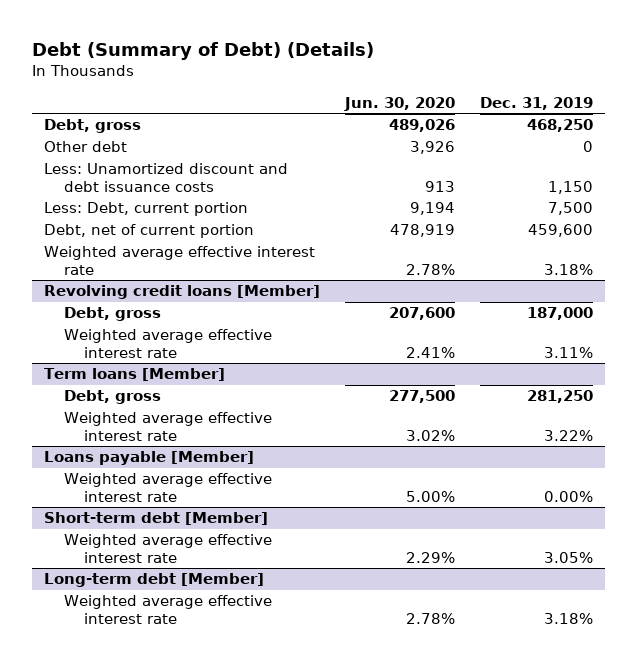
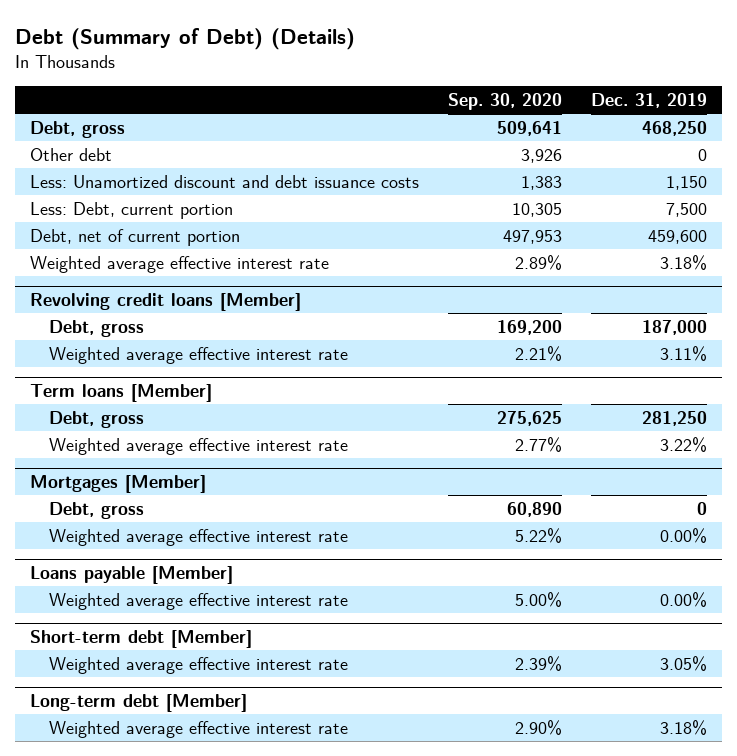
- | Jun. 30, 2020 | Dec. 31, 2019
+ | Sep. 30, 2020 | Dec. 31, 2019
+ Mortgages [Member]
+ Debt, gross | 60,890 | 0
+ Weighted average effective interest rate | 5.22% | 0.00%

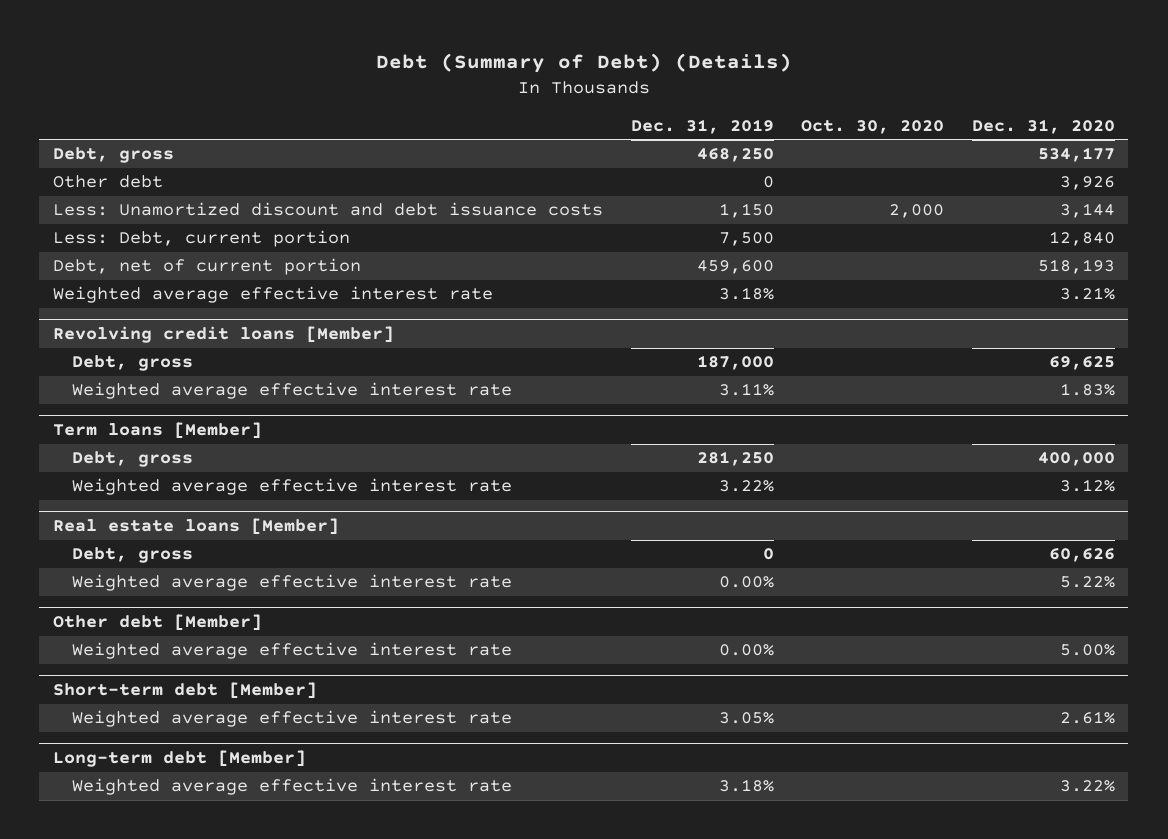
- | Sep. 30, 2020 | Dec. 31, 2019
+ | Dec. 31, 2019 | Oct. 30, 2020 | Dec. 31, 2020
- Mortgages [Member]
+ Real estate loans [Member]
- Loans payable [Member]
+ Other debt [Member]

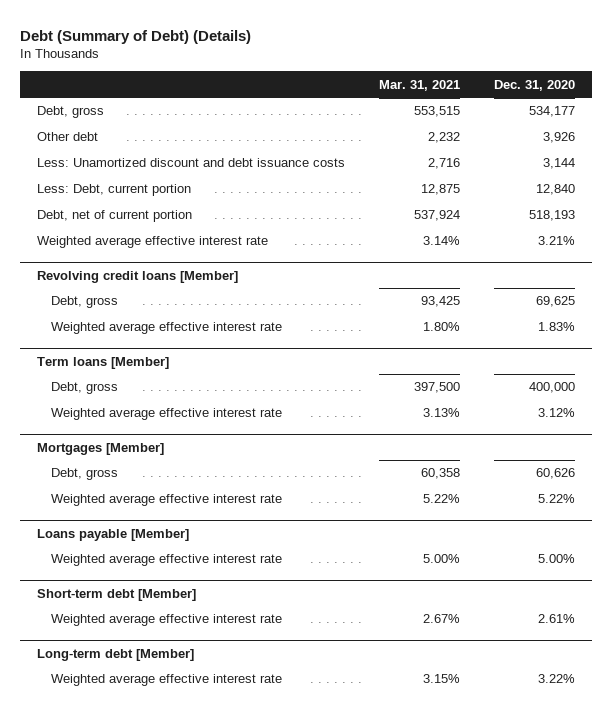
- | Dec. 31, 2019 | Oct. 30, 2020 | Dec. 31, 2020
+ | Mar. 31, 2021 | Dec. 31, 2020
- Real estate loans [Member]
+ Mortgages [Member]
- Other debt [Member]
+ Loans payable [Member]

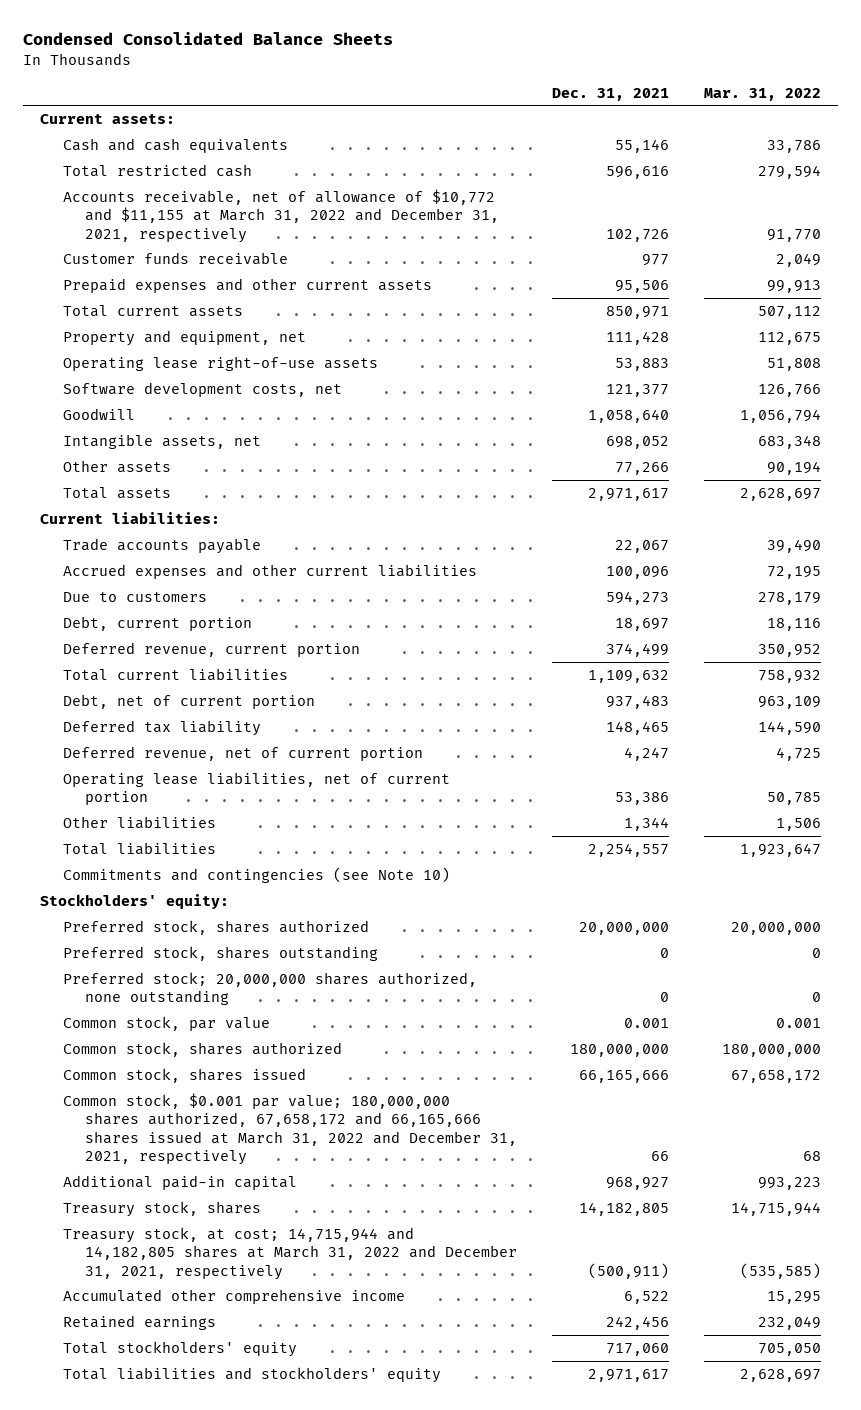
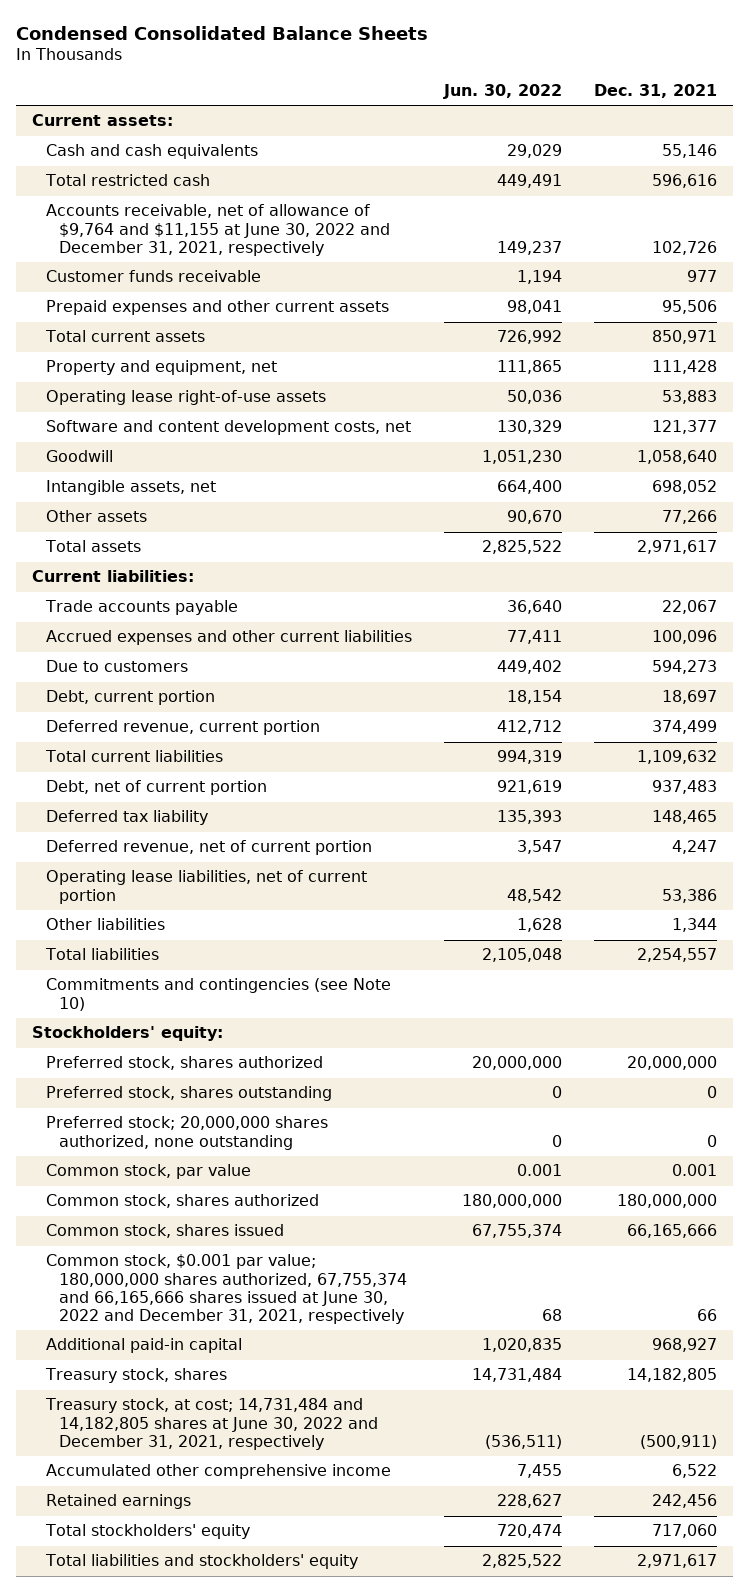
- | Dec. 31, 2021 | Mar. 31, 2022
+ | Jun. 30, 2022 | Dec. 31, 2021
- Accounts receivable, net of allowance of $10,772 and $11,155 at March 31, 2022 and December 31, 2021, respectively | 102,726 | 91,770
+ Accounts receivable, net of allowance of $9,764 and $11,155 at June 30, 2022 and December 31, 2021, respectively | 149,237 | 102,726
- Software development costs, net | 121,377 | 126,766
+ Software and content development costs, net | 130,329 | 121,377
- Common stock, $0.001 par value; 180,000,000 shares authorized, 67,658,172 and 66,165,666 shares issued at March 31, 2022 and December 31, 2021, respectively | 66 | 68
+ Common stock, $0.001 par value; 180,000,000 shares authorized, 67,755,374 and 66,165,666 shares issued at June 30, 2022 and December 31, 2021, respectively | 68 | 66
- Treasury stock, at cost; 14,715,944 and 14,182,805 shares at March 31, 2022 and December 31, 2021, respectively | (500,911) | (535,585)
+ Treasury stock, at cost; 14,731,484 and 14,182,805 shares at June 30, 2022 and December 31, 2021, respectively | (536,511) | (500,911)

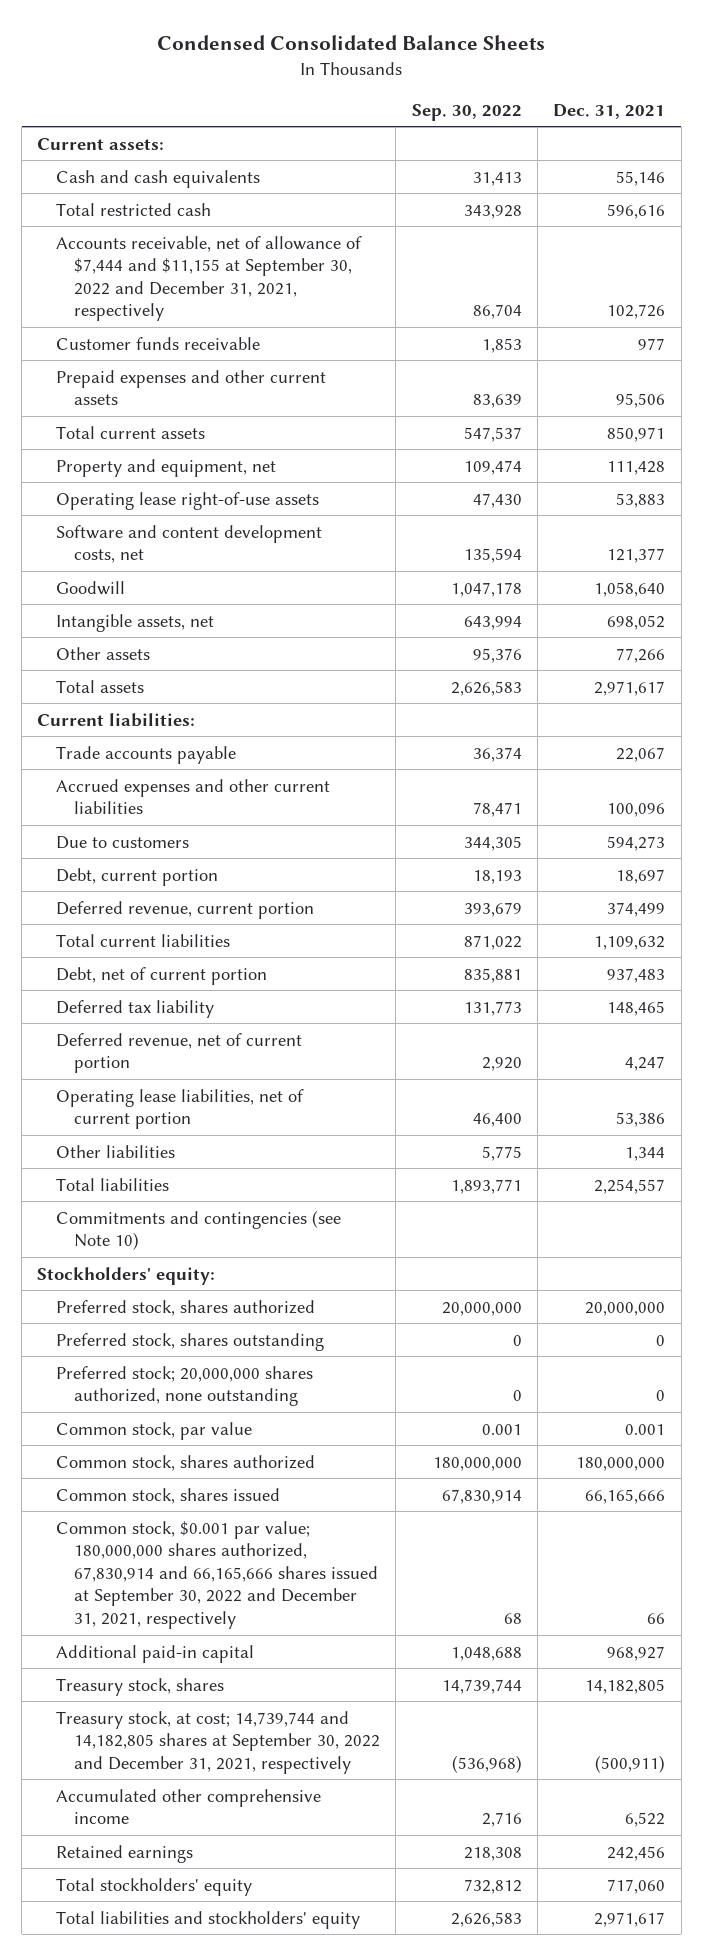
- | Jun. 30, 2022 | Dec. 31, 2021
+ | Sep. 30, 2022 | Dec. 31, 2021
- Accounts receivable, net of allowance of $9,764 and $11,155 at June 30, 2022 and December 31, 2021, respectively | 149,237 | 102,726
+ Accounts receivable, net of allowance of $7,444 and $11,155 at September 30, 2022 and December 31, 2021, respectively | 86,704 | 102,726
- Common stock, $0.001 par value; 180,000,000 shares authorized, 67,755,374 and 66,165,666 shares issued at June 30, 2022 and December 31, 2021, respectively | 68 | 66
+ Common stock, $0.001 par value; 180,000,000 shares authorized, 67,830,914 and 66,165,666 shares issued at September 30, 2022 and December 31, 2021, respectively | 68 | 66
- Treasury stock, at cost; 14,731,484 and 14,182,805 shares at June 30, 2022 and December 31, 2021, respectively | (536,511) | (500,911)
+ Treasury stock, at cost; 14,739,744 and 14,182,805 shares at September 30, 2022 and December 31, 2021, respectively | (536,968) | (500,911)

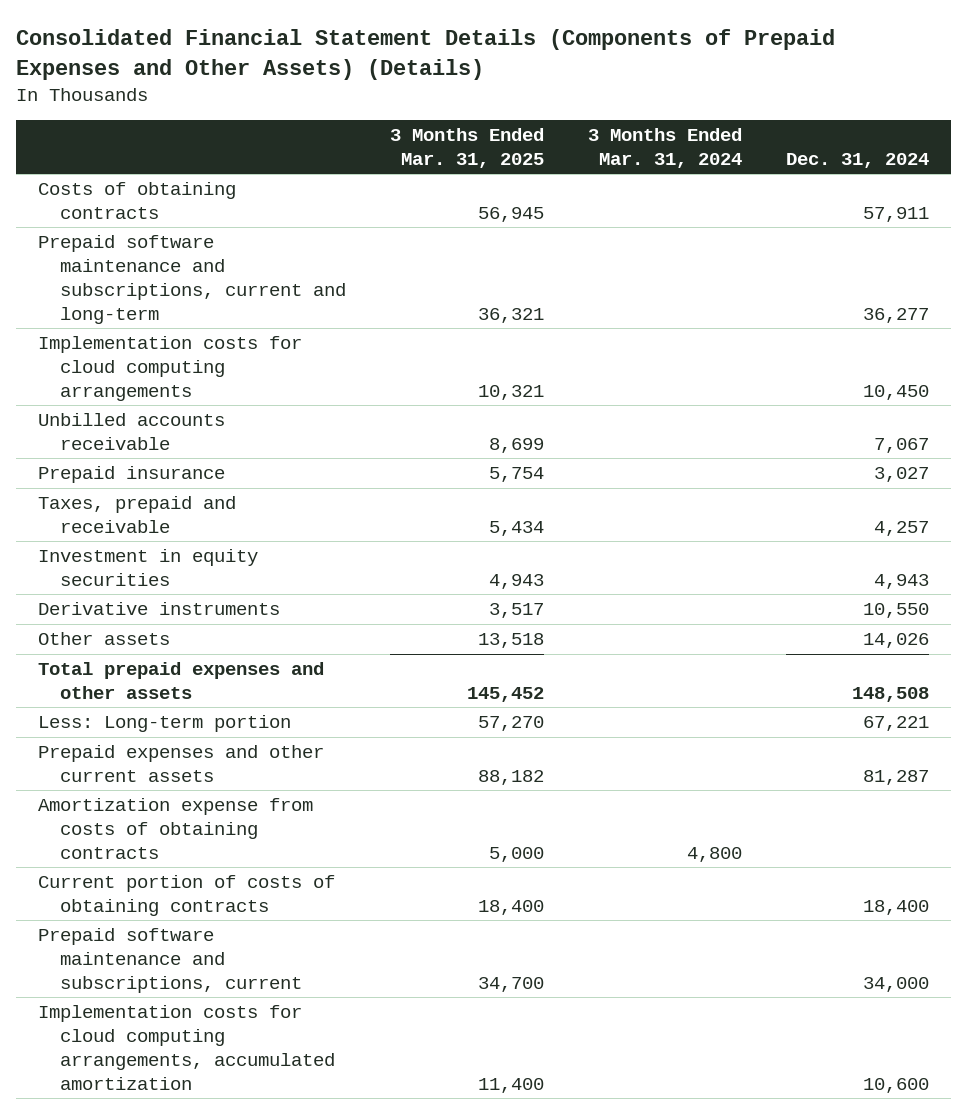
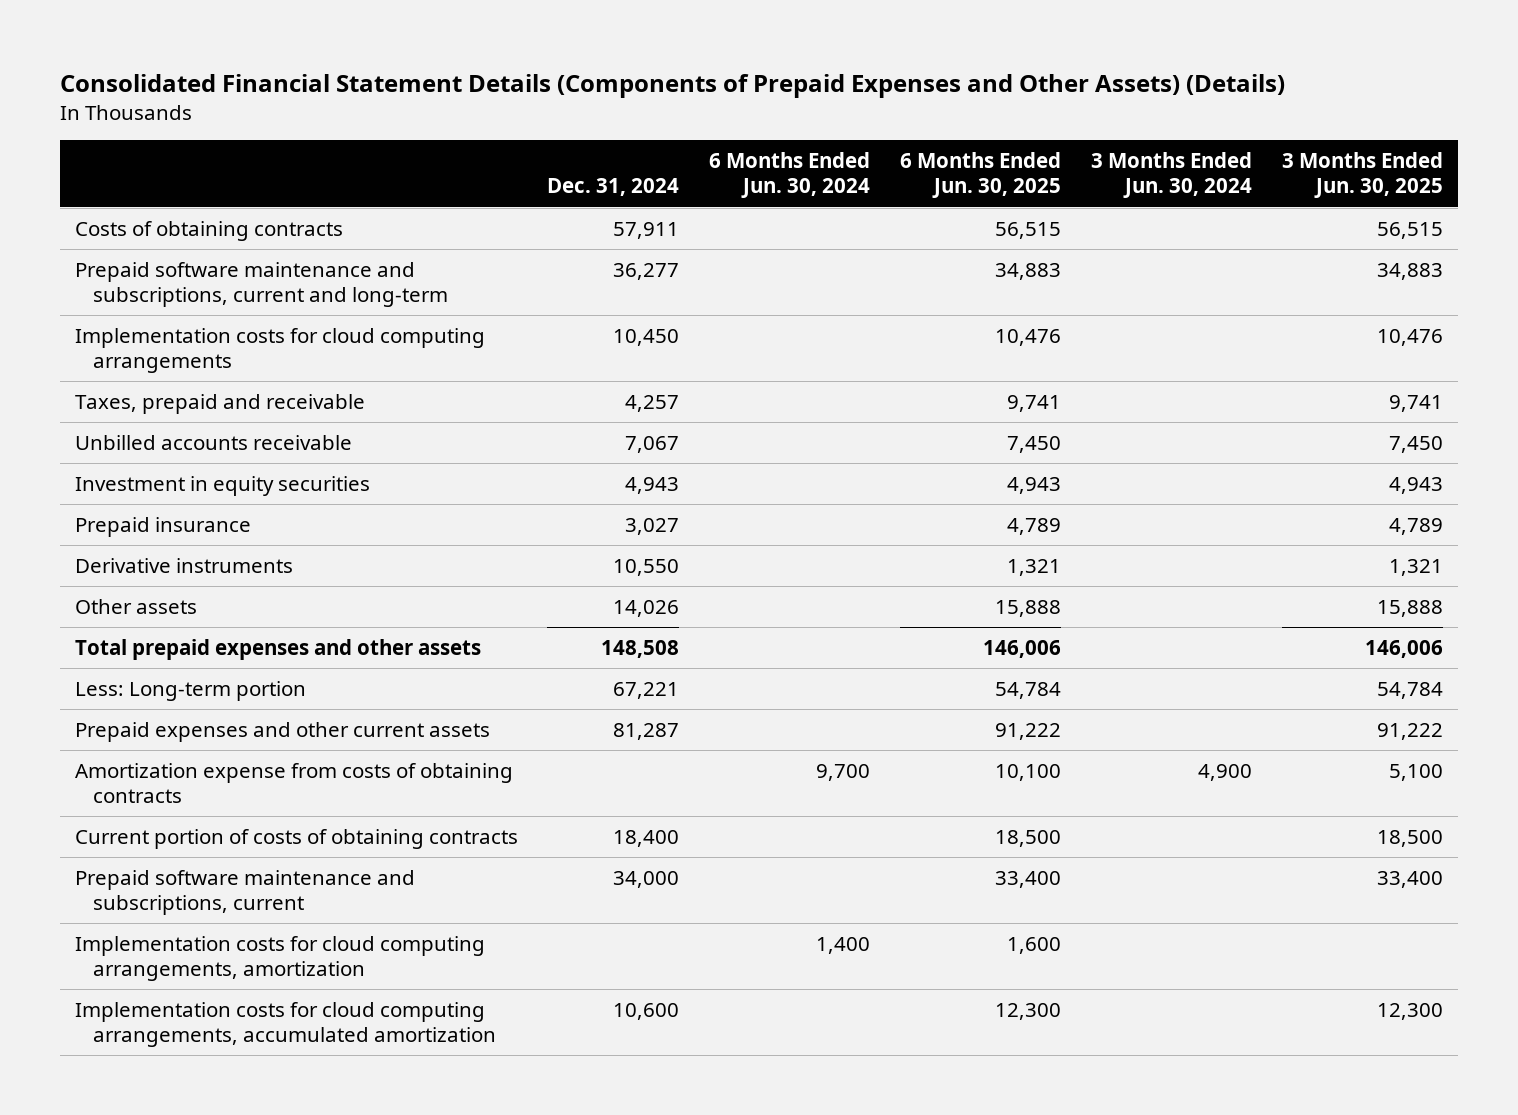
- | 3 Months Ended Mar. 31, 2025 | 3 Months Ended Mar. 31, 2024 | Dec. 31, 2024
+ | Dec. 31, 2024 | 6 Months Ended Jun. 30, 2024 | 6 Months Ended Jun. 30, 2025 | 3 Months Ended Jun. 30, 2024 | 3 Months Ended Jun. 30, 2025
moved down: Unbilled accounts receivable | 7,067 | | 7,450 | | 7,450
moved down: Prepaid insurance | 3,027 | | 4,789 | | 4,789
+ Implementation costs for cloud computing arrangements, amortization | | 1,400 | 1,600 | |

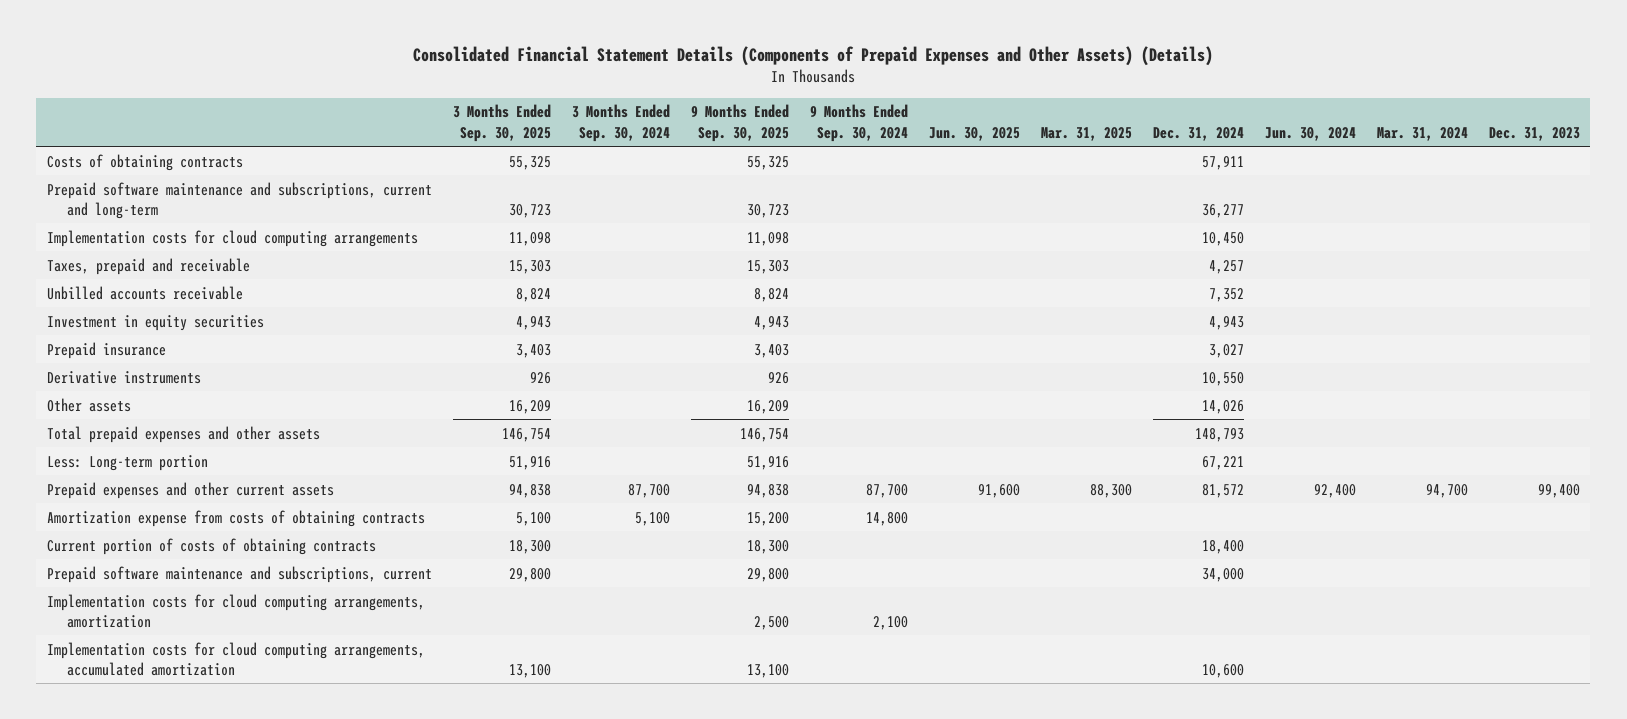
- | Dec. 31, 2024 | 6 Months Ended Jun. 30, 2024 | 6 Months Ended Jun. 30, 2025 | 3 Months Ended Jun. 30, 2024 | 3 Months Ended Jun. 30, 2025
+ | 3 Months Ended Sep. 30, 2025 | 3 Months Ended Sep. 30, 2024 | 9 Months Ended Sep. 30, 2025 | 9 Months Ended Sep. 30, 2024 | Jun. 30, 2025 | Mar. 31, 2025 | Dec. 31, 2024 | Jun. 30, 2024 | Mar. 31, 2024 | Dec. 31, 2023
- Unbilled accounts receivable | 7,067 | | 7,450 | | 7,450
+ Unbilled accounts receivable | 8,824 | | 8,824 | | | | 7,352 | | |
- Total prepaid expenses and other assets | 148,508 | | 146,006 | | 146,006
+ Total prepaid expenses and other assets | 146,754 | | 146,754 | | | | 148,793 | | |
- Prepaid expenses and other current assets | 81,287 | | 91,222 | | 91,222
+ Prepaid expenses and other current assets | 94,838 | 87,700 | 94,838 | 87,700 | 91,600 | 88,300 | 81,572 | 92,400 | 94,700 | 99,400

